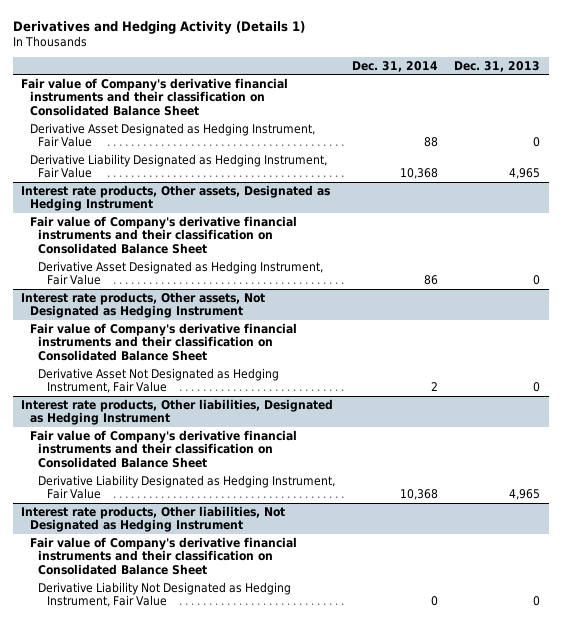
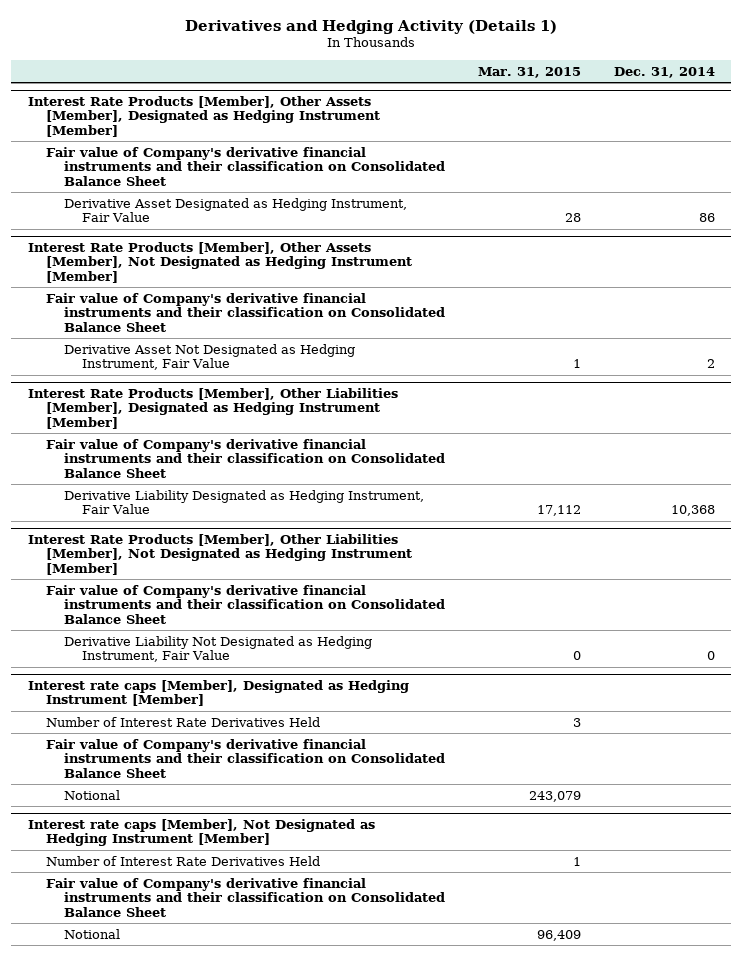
- | Dec. 31, 2014 | Dec. 31, 2013
+ | Mar. 31, 2015 | Dec. 31, 2014
- Fair value of Company's derivative financial instruments and their classification on Consolidated Balance Sheet
- Derivative Asset Designated as Hedging Instrument, Fair Value | 88 | 0
- Derivative Liability Designated as Hedging Instrument, Fair Value | 10,368 | 4,965
- Interest rate products, Other assets, Designated as Hedging Instrument
+ Interest Rate Products [Member], Other Assets [Member], Designated as Hedging Instrument [Member]
- Interest rate products, Other assets, Not Designated as Hedging Instrument
+ Interest Rate Products [Member], Other Assets [Member], Not Designated as Hedging Instrument [Member]
- Interest rate products, Other liabilities, Designated as Hedging Instrument
+ Interest Rate Products [Member], Other Liabilities [Member], Designated as Hedging Instrument [Member]
- Interest rate products, Other liabilities, Not Designated as Hedging Instrument
+ Interest Rate Products [Member], Other Liabilities [Member], Not Designated as Hedging Instrument [Member]
+ Interest rate caps [Member], Designated as Hedging Instrument [Member]
+ Number of Interest Rate Derivatives Held | 3 |
+ Fair value of Company's derivative financial instruments and their classification on Consolidated Balance Sheet
+ Notional | 243,079 |
+ Interest rate caps [Member], Not Designated as Hedging Instrument [Member]
+ Number of Interest Rate Derivatives Held | 1 |
+ Fair value of Company's derivative financial instruments and their classification on Consolidated Balance Sheet
+ Notional | 96,409 |

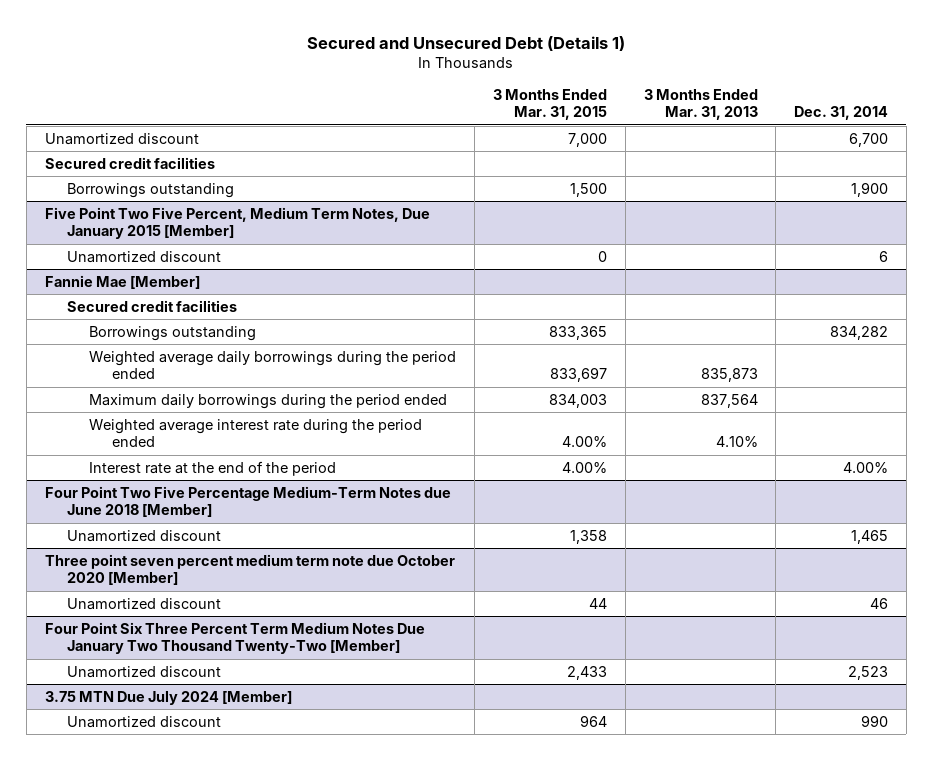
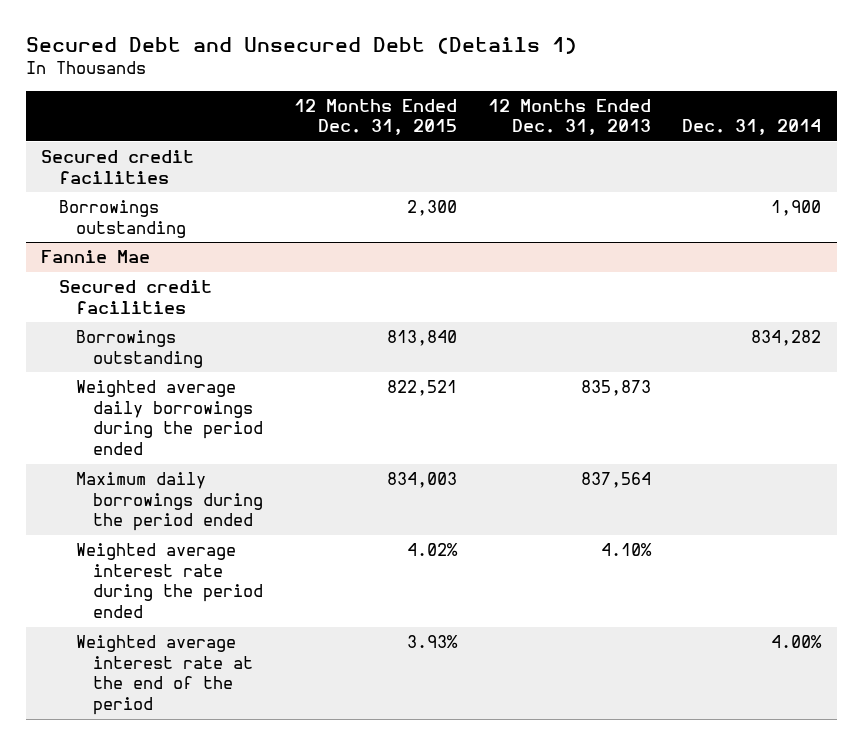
- Secured and Unsecured Debt (Details 1)
+ Secured Debt and Unsecured Debt (Details 1)
- | 3 Months Ended Mar. 31, 2015 | 3 Months Ended Mar. 31, 2013 | Dec. 31, 2014
+ | 12 Months Ended Dec. 31, 2015 | 12 Months Ended Dec. 31, 2013 | Dec. 31, 2014
- Unamortized discount | 7,000 | | 6,700
- Five Point Two Five Percent, Medium Term Notes, Due January 2015 [Member]
- Unamortized discount | 0 | | 6
- Fannie Mae [Member]
+ Fannie Mae
- Interest rate at the end of the period | 4.00% | | 4.00%
- Four Point Two Five Percentage Medium-Term Notes due June 2018 [Member]
- Unamortized discount | 1,358 | | 1,465
- Three point seven percent medium term note due October 2020 [Member]
- Unamortized discount | 44 | | 46
- Four Point Six Three Percent Term Medium Notes Due January Two Thousand Twenty-Two [Member]
- Unamortized discount | 2,433 | | 2,523
- 3.75 MTN Due July 2024 [Member]
- Unamortized discount | 964 | | 990
+ Weighted average interest rate at the end of the period | 3.93% | | 4.00%

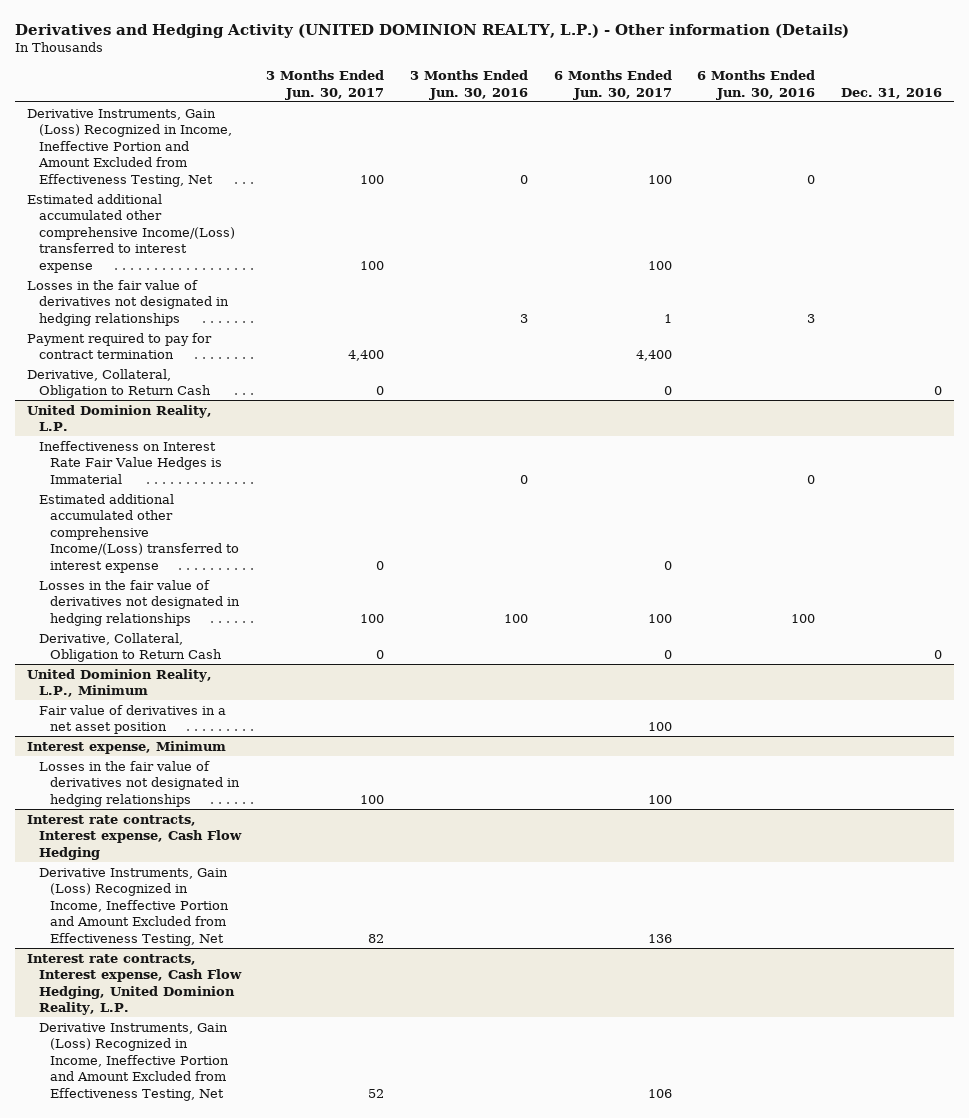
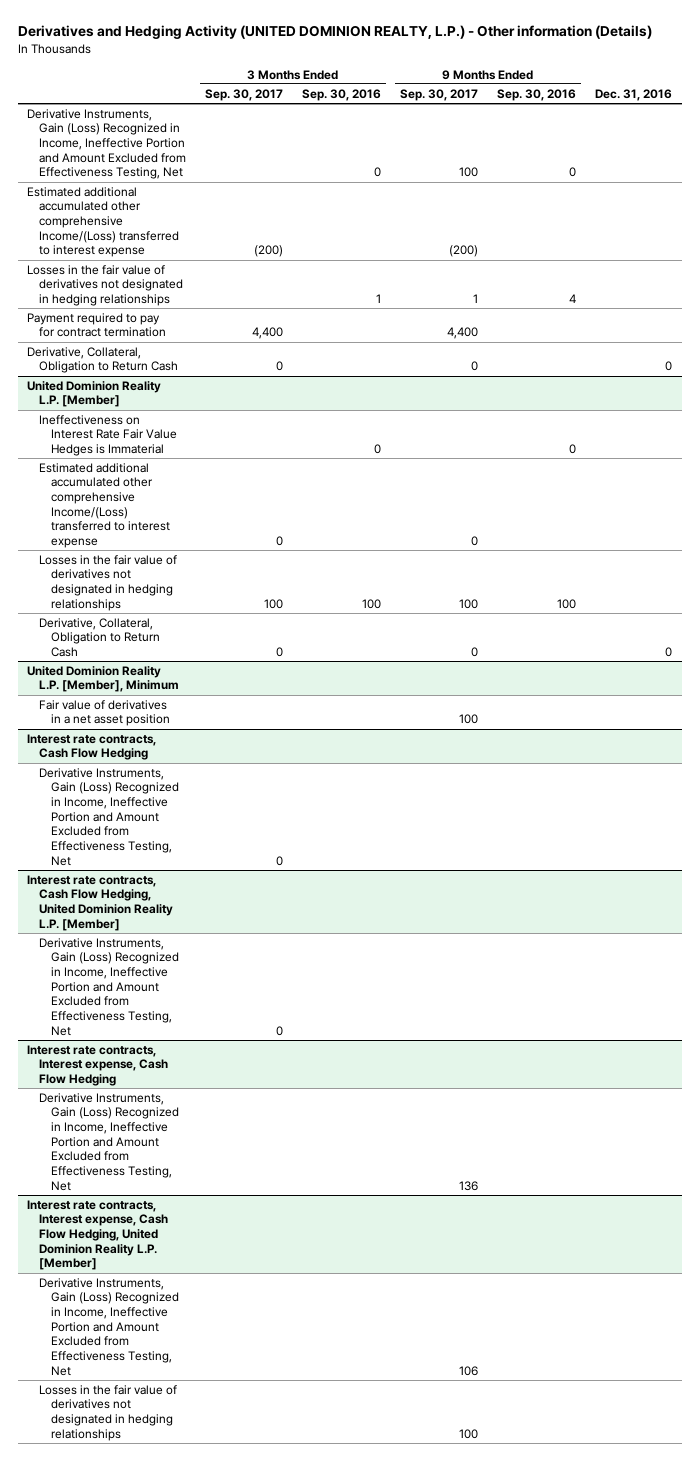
- | 3 Months Ended Jun. 30, 2017 | 3 Months Ended Jun. 30, 2016 | 6 Months Ended Jun. 30, 2017 | 6 Months Ended Jun. 30, 2016 | Dec. 31, 2016
+ | 3 Months Ended Sep. 30, 2017 | 3 Months Ended Sep. 30, 2016 | 9 Months Ended Sep. 30, 2017 | 9 Months Ended Sep. 30, 2016 | Dec. 31, 2016
- United Dominion Reality, L.P.
+ United Dominion Reality L.P. [Member]
- United Dominion Reality, L.P., Minimum
+ United Dominion Reality L.P. [Member], Minimum
- Interest expense, Minimum
- Losses in the fair value of derivatives not designated in hedging relationships | 100 | | 100 | |
+ Interest rate contracts, Cash Flow Hedging
+ Derivative Instruments, Gain (Loss) Recognized in Income, Ineffective Portion and Amount Excluded from Effectiveness Testing, Net | 0 | | | |
+ Interest rate contracts, Cash Flow Hedging, United Dominion Reality L.P. [Member]
+ Derivative Instruments, Gain (Loss) Recognized in Income, Ineffective Portion and Amount Excluded from Effectiveness Testing, Net | 0 | | | |
- Interest rate contracts, Interest expense, Cash Flow Hedging, United Dominion Reality, L.P.
+ Interest rate contracts, Interest expense, Cash Flow Hedging, United Dominion Reality L.P. [Member]
+ Losses in the fair value of derivatives not designated in hedging relationships | | | 100 | |

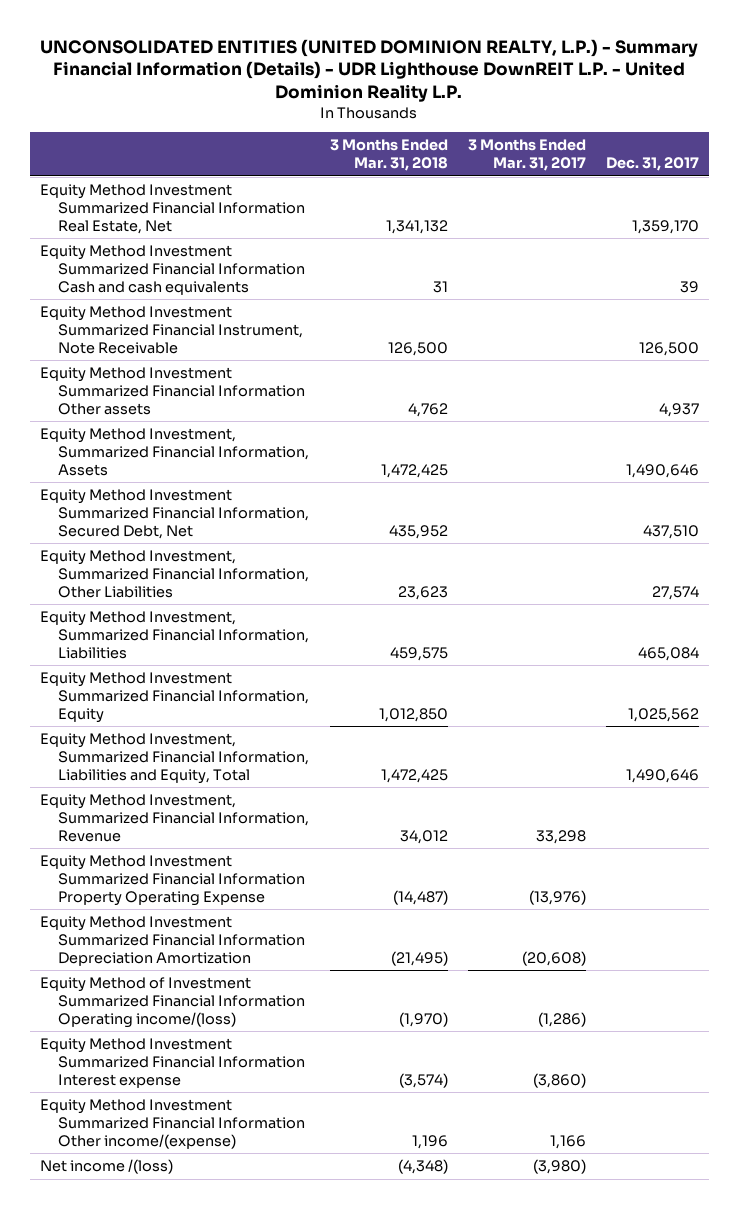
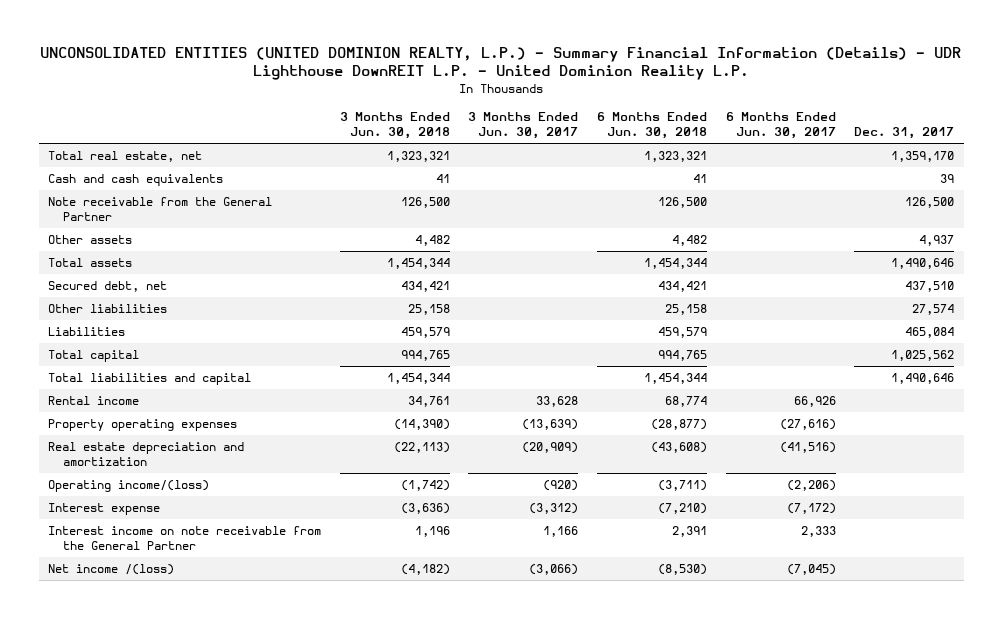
- | 3 Months Ended Mar. 31, 2018 | 3 Months Ended Mar. 31, 2017 | Dec. 31, 2017
+ | 3 Months Ended Jun. 30, 2018 | 3 Months Ended Jun. 30, 2017 | 6 Months Ended Jun. 30, 2018 | 6 Months Ended Jun. 30, 2017 | Dec. 31, 2017
- Equity Method Investment Summarized Financial Information Real Estate, Net | 1,341,132 | | 1,359,170
- Equity Method Investment Summarized Financial Information Cash and cash equivalents | 31 | | 39
- Equity Method Investment Summarized Financial Instrument, Note Receivable | 126,500 | | 126,500
- Equity Method Investment Summarized Financial Information Other assets | 4,762 | | 4,937
- Equity Method Investment, Summarized Financial Information, Assets | 1,472,425 | | 1,490,646
- Equity Method Investment Summarized Financial Information, Secured Debt, Net | 435,952 | | 437,510
- Equity Method Investment, Summarized Financial Information, Other Liabilities | 23,623 | | 27,574
- Equity Method Investment, Summarized Financial Information, Liabilities | 459,575 | | 465,084
- Equity Method Investment Summarized Financial Information, Equity | 1,012,850 | | 1,025,562
- Equity Method Investment, Summarized Financial Information, Liabilities and Equity, Total | 1,472,425 | | 1,490,646
- Equity Method Investment, Summarized Financial Information, Revenue | 34,012 | 33,298 |
- Equity Method Investment Summarized Financial Information Property Operating Expense | (14,487) | (13,976) |
- Equity Method Investment Summarized Financial Information Depreciation Amortization | (21,495) | (20,608) |
- Equity Method of Investment Summarized Financial Information Operating income/(loss) | (1,970) | (1,286) |
- Equity Method Investment Summarized Financial Information Interest expense | (3,574) | (3,860) |
- Equity Method Investment Summarized Financial Information Other income/(expense) | 1,196 | 1,166 |
+ Total real estate, net | 1,323,321 | | 1,323,321 | | 1,359,170
+ Cash and cash equivalents | 41 | | 41 | | 39
+ Note receivable from the General Partner | 126,500 | | 126,500 | | 126,500
+ Other assets | 4,482 | | 4,482 | | 4,937
+ Total assets | 1,454,344 | | 1,454,344 | | 1,490,646
+ Secured debt, net | 434,421 | | 434,421 | | 437,510
+ Other liabilities | 25,158 | | 25,158 | | 27,574
+ Liabilities | 459,579 | | 459,579 | | 465,084
+ Total capital | 994,765 | | 994,765 | | 1,025,562
+ Total liabilities and capital | 1,454,344 | | 1,454,344 | | 1,490,646
+ Rental income | 34,761 | 33,628 | 68,774 | 66,926 |
+ Property operating expenses | (14,390) | (13,639) | (28,877) | (27,616) |
+ Real estate depreciation and amortization | (22,113) | (20,909) | (43,608) | (41,516) |
+ Operating income/(loss) | (1,742) | (920) | (3,711) | (2,206) |
+ Interest expense | (3,636) | (3,312) | (7,210) | (7,172) |
+ Interest income on note receivable from the General Partner | 1,196 | 1,166 | 2,391 | 2,333 |

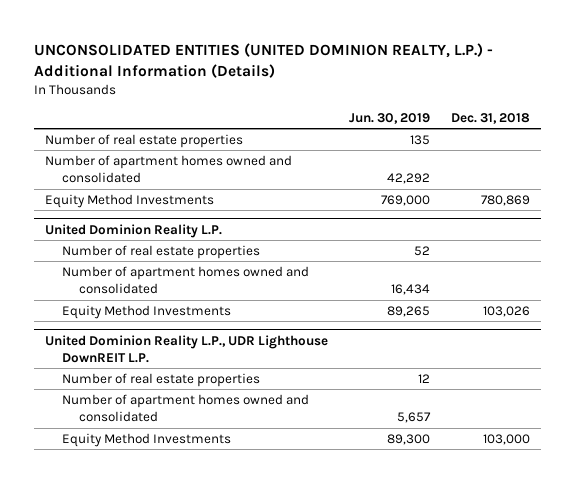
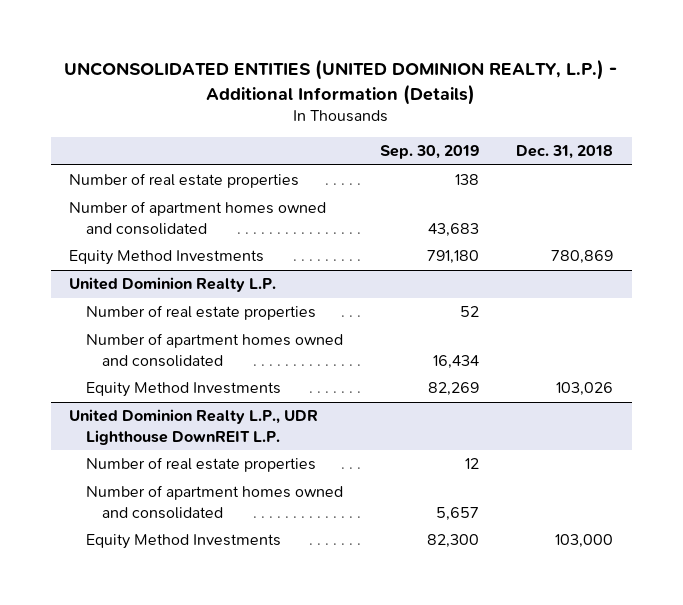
- | Jun. 30, 2019 | Dec. 31, 2018
+ | Sep. 30, 2019 | Dec. 31, 2018
- United Dominion Reality L.P.
+ United Dominion Realty L.P.
- United Dominion Reality L.P., UDR Lighthouse DownREIT L.P.
+ United Dominion Realty L.P., UDR Lighthouse DownREIT L.P.

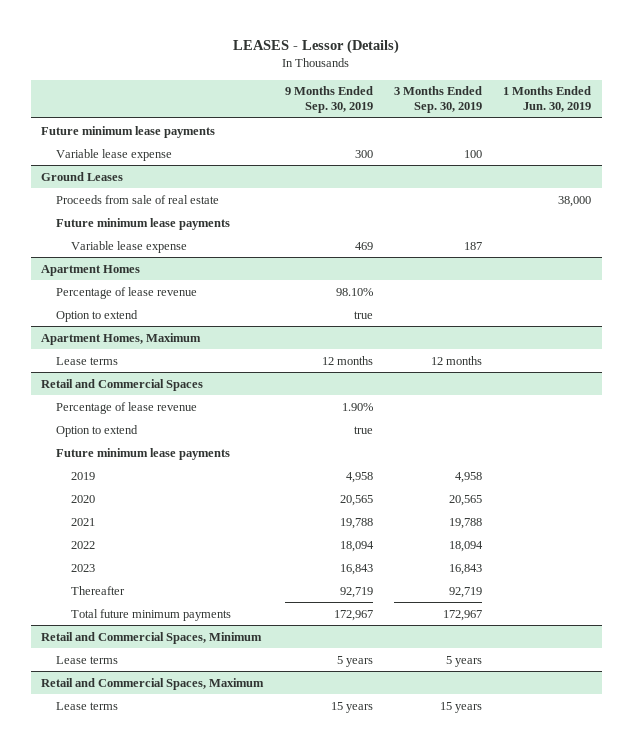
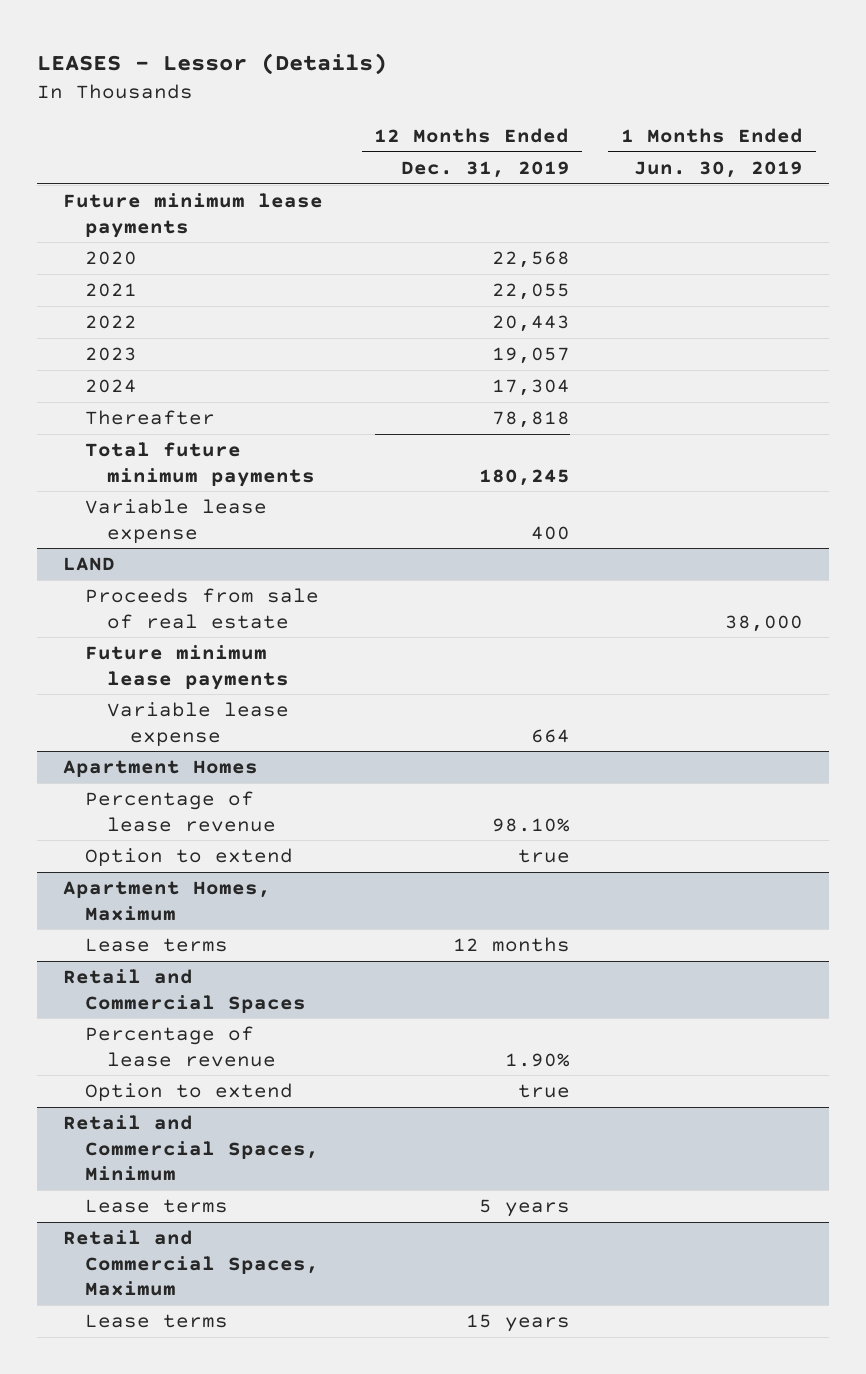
- | 9 Months Ended Sep. 30, 2019 | 3 Months Ended Sep. 30, 2019 | 1 Months Ended Jun. 30, 2019
+ | 12 Months Ended Dec. 31, 2019 | 1 Months Ended Jun. 30, 2019
+ 2020 | 22,568 |
+ 2021 | 22,055 |
+ 2022 | 20,443 |
+ 2023 | 19,057 |
+ 2024 | 17,304 |
+ Thereafter | 78,818 |
+ Total future minimum payments | 180,245 |
- Ground Leases
+ LAND
@ Retail and Commercial Spaces
- Future minimum lease payments
- 2019 | 4,958 | 4,958 |
- 2020 | 20,565 | 20,565 |
- 2021 | 19,788 | 19,788 |
- 2022 | 18,094 | 18,094 |
- 2023 | 16,843 | 16,843 |
- Thereafter | 92,719 | 92,719 |
- Total future minimum payments | 172,967 | 172,967 |

